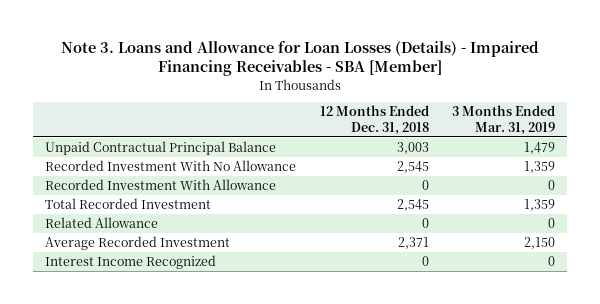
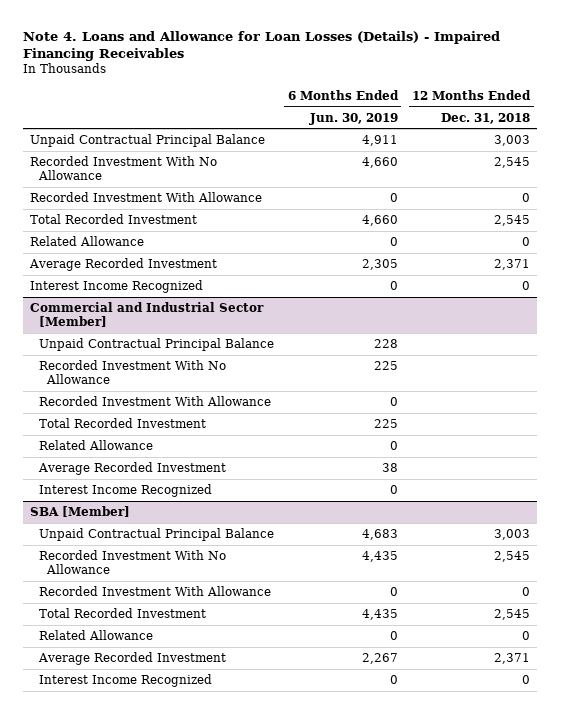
- Note 3. Loans and Allowance for Loan Losses (Details) - Impaired Financing Receivables - SBA [Member]
+ Note 4. Loans and Allowance for Loan Losses (Details) - Impaired Financing Receivables
- | 12 Months Ended Dec. 31, 2018 | 3 Months Ended Mar. 31, 2019
+ | 6 Months Ended Jun. 30, 2019 | 12 Months Ended Dec. 31, 2018
+ Commercial and Industrial Sector [Member]
+ Unpaid Contractual Principal Balance | 228 |
+ Recorded Investment With No Allowance | 225 |
+ Recorded Investment With Allowance | 0 |
+ Total Recorded Investment | 225 |
+ Related Allowance | 0 |
+ Average Recorded Investment | 38 |
+ Interest Income Recognized | 0 |
+ SBA [Member]
+ Unpaid Contractual Principal Balance | 4,683 | 3,003
+ Recorded Investment With No Allowance | 4,435 | 2,545
+ Recorded Investment With Allowance | 0 | 0
+ Total Recorded Investment | 4,435 | 2,545
+ Related Allowance | 0 | 0
+ Average Recorded Investment | 2,267 | 2,371
+ Interest Income Recognized | 0 | 0

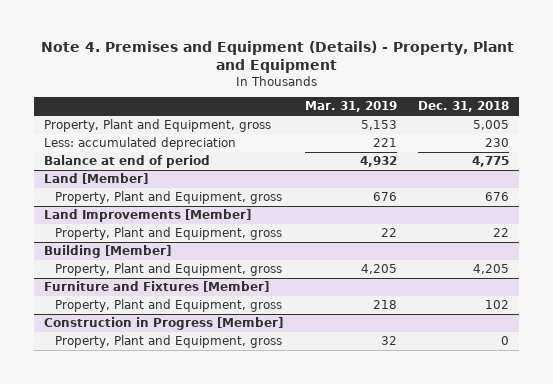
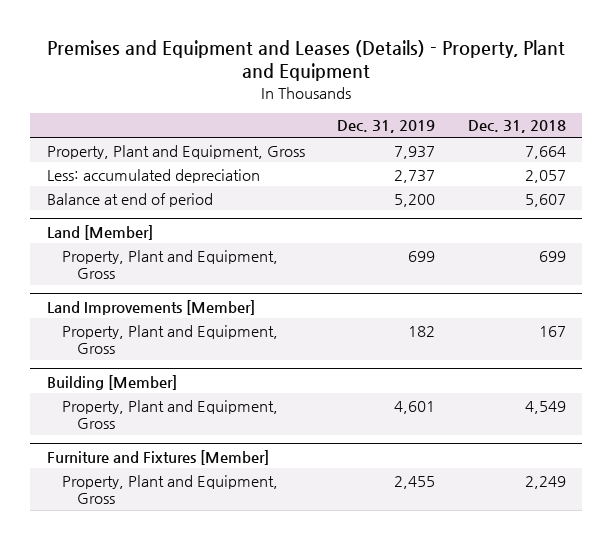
- Note 4. Premises and Equipment (Details) - Property, Plant and Equipment
+ Premises and Equipment and Leases (Details) - Property, Plant and Equipment
- | Mar. 31, 2019 | Dec. 31, 2018
+ | Dec. 31, 2019 | Dec. 31, 2018
- Property, Plant and Equipment, gross | 5,153 | 5,005
- Less: accumulated depreciation | 221 | 230
- Balance at end of period | 4,932 | 4,775
+ Property, Plant and Equipment, Gross | 7,937 | 7,664
+ Less: accumulated depreciation | 2,737 | 2,057
+ Balance at end of period | 5,200 | 5,607
@ Land [Member]
- Property, Plant and Equipment, gross | 676 | 676
+ Property, Plant and Equipment, Gross | 699 | 699
@ Land Improvements [Member]
- Property, Plant and Equipment, gross | 22 | 22
+ Property, Plant and Equipment, Gross | 182 | 167
@ Building [Member]
- Property, Plant and Equipment, gross | 4,205 | 4,205
+ Property, Plant and Equipment, Gross | 4,601 | 4,549
@ Furniture and Fixtures [Member]
- Property, Plant and Equipment, gross | 218 | 102
- Construction in Progress [Member]
- Property, Plant and Equipment, gross | 32 | 0
@ Furniture and Fixtures [Member]
+ Property, Plant and Equipment, Gross | 2,455 | 2,249

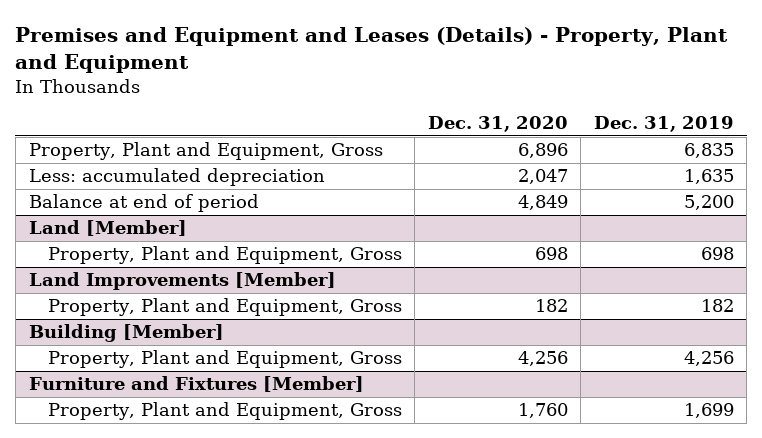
- | Dec. 31, 2019 | Dec. 31, 2018
+ | Dec. 31, 2020 | Dec. 31, 2019
- Property, Plant and Equipment, Gross | 7,937 | 7,664
- Less: accumulated depreciation | 2,737 | 2,057
+ Property, Plant and Equipment, Gross | 6,896 | 6,835
+ Less: accumulated depreciation | 2,047 | 1,635
@ Land [Member]
- Property, Plant and Equipment, Gross | 699 | 699
+ Property, Plant and Equipment, Gross | 698 | 698
@ Building [Member]
- Property, Plant and Equipment, Gross | 4,601 | 4,549
+ Property, Plant and Equipment, Gross | 4,256 | 4,256
@ Furniture and Fixtures [Member]
- Property, Plant and Equipment, Gross | 2,455 | 2,249
+ Property, Plant and Equipment, Gross | 1,760 | 1,699

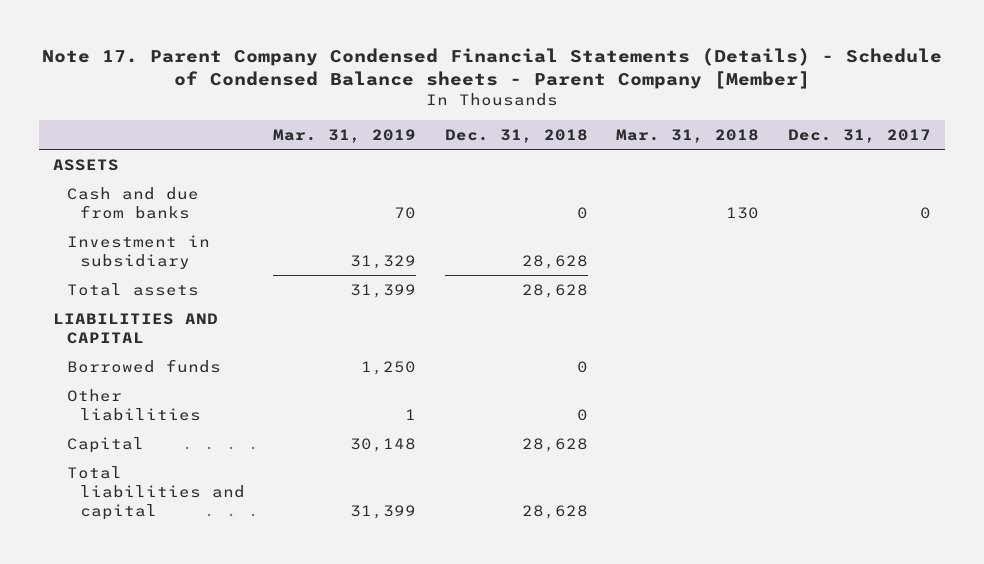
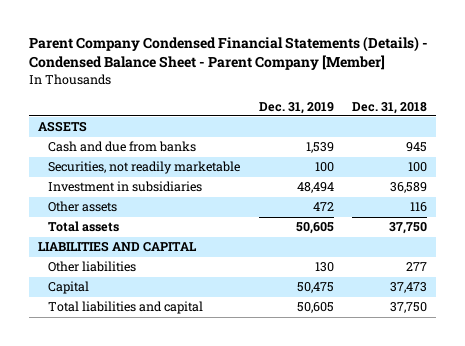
- Note 17. Parent Company Condensed Financial Statements (Details) - Schedule of Condensed Balance sheets - Parent Company [Member]
+ Parent Company Condensed Financial Statements (Details) - Condensed Balance Sheet - Parent Company [Member]
- | Mar. 31, 2019 | Dec. 31, 2018 | Mar. 31, 2018 | Dec. 31, 2017
+ | Dec. 31, 2019 | Dec. 31, 2018
- Cash and due from banks | 70 | 0 | 130 | 0
- Investment in subsidiary | 31,329 | 28,628 | |
- Total assets | 31,399 | 28,628 | |
+ Cash and due from banks | 1,539 | 945
+ Securities, not readily marketable | 100 | 100
+ Investment in subsidiaries | 48,494 | 36,589
+ Other assets | 472 | 116
+ Total assets | 50,605 | 37,750
- Borrowed funds | 1,250 | 0 | |
- Other liabilities | 1 | 0 | |
- Capital | 30,148 | 28,628 | |
- Total liabilities and capital | 31,399 | 28,628 | |
+ Other liabilities | 130 | 277
+ Capital | 50,475 | 37,473
+ Total liabilities and capital | 50,605 | 37,750

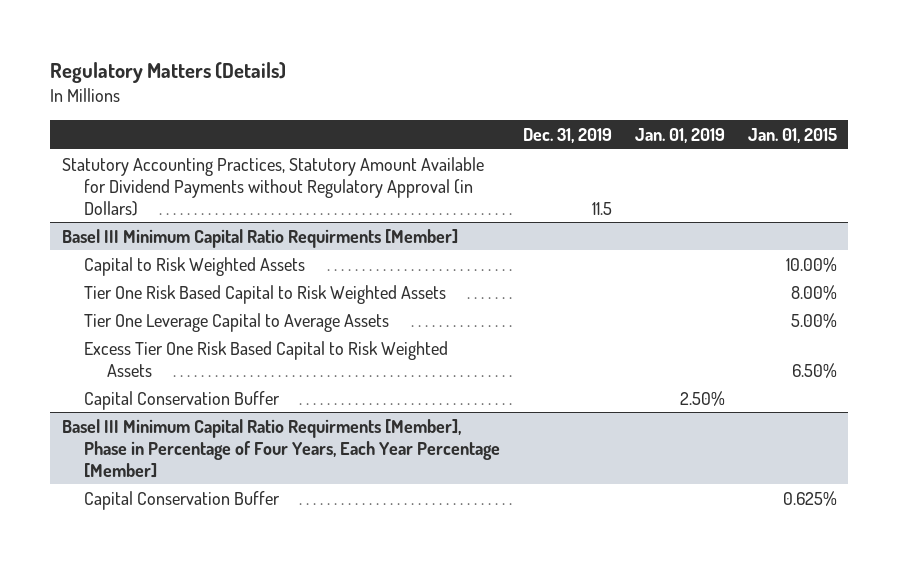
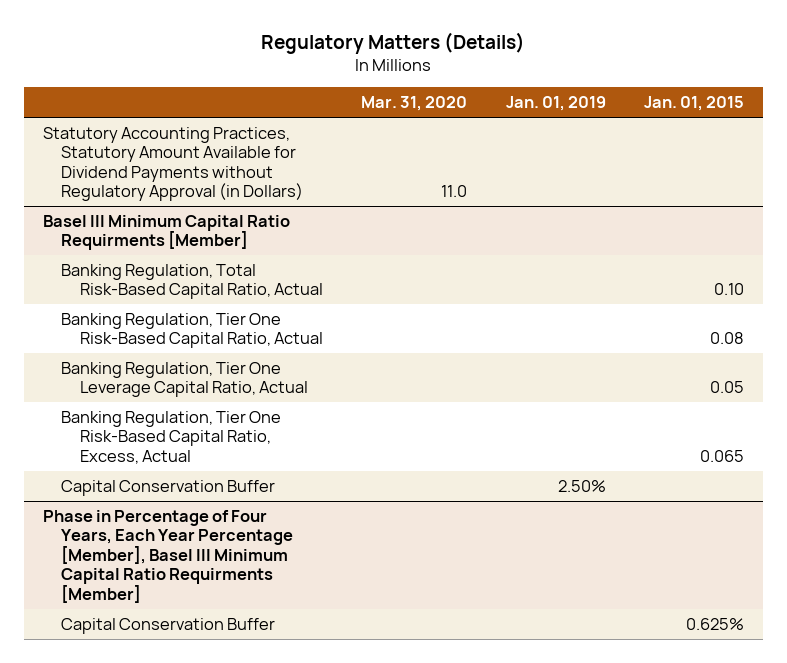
- | Dec. 31, 2019 | Jan. 01, 2019 | Jan. 01, 2015
+ | Mar. 31, 2020 | Jan. 01, 2019 | Jan. 01, 2015
@ Basel III Minimum Capital Ratio Requirments [Member]
- Capital to Risk Weighted Assets | | | 10.00%
- Tier One Risk Based Capital to Risk Weighted Assets | | | 8.00%
- Tier One Leverage Capital to Average Assets | | | 5.00%
- Excess Tier One Risk Based Capital to Risk Weighted Assets | | | 6.50%
+ Banking Regulation, Total Risk-Based Capital Ratio, Actual | | | 0.10
+ Banking Regulation, Tier One Risk-Based Capital Ratio, Actual | | | 0.08
+ Banking Regulation, Tier One Leverage Capital Ratio, Actual | | | 0.05
+ Banking Regulation, Tier One Risk-Based Capital Ratio, Excess, Actual | | | 0.065
- Basel III Minimum Capital Ratio Requirments [Member], Phase in Percentage of Four Years, Each Year Percentage [Member]
+ Phase in Percentage of Four Years, Each Year Percentage [Member], Basel III Minimum Capital Ratio Requirments [Member]

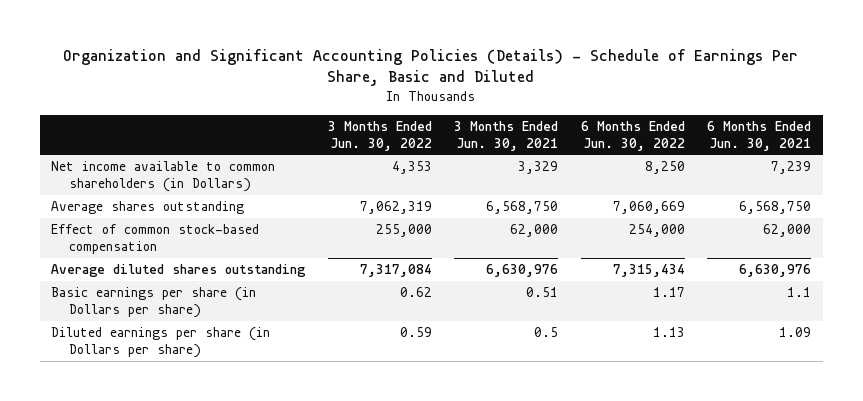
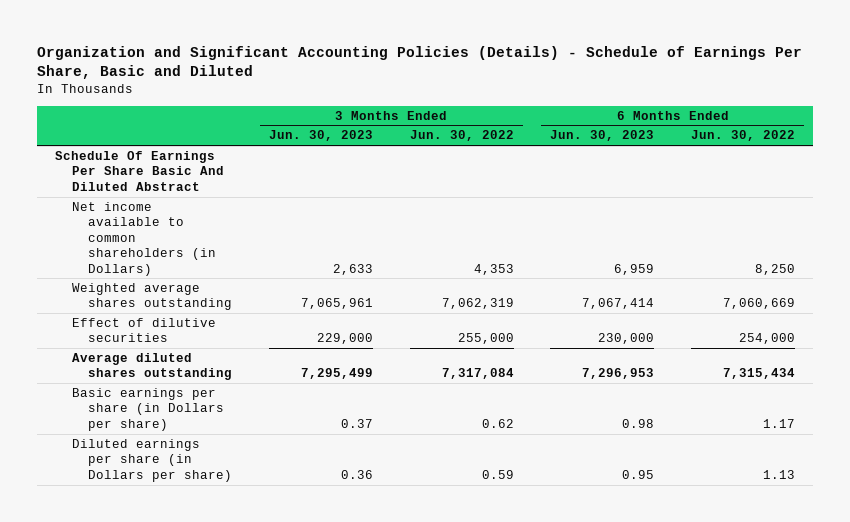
- | 3 Months Ended Jun. 30, 2022 | 3 Months Ended Jun. 30, 2021 | 6 Months Ended Jun. 30, 2022 | 6 Months Ended Jun. 30, 2021
+ | 3 Months Ended Jun. 30, 2023 | 3 Months Ended Jun. 30, 2022 | 6 Months Ended Jun. 30, 2023 | 6 Months Ended Jun. 30, 2022
+ Schedule Of Earnings Per Share Basic And Diluted Abstract
- Average shares outstanding | 7,062,319 | 6,568,750 | 7,060,669 | 6,568,750
- Effect of common stock-based compensation | 255,000 | 62,000 | 254,000 | 62,000
+ Weighted average shares outstanding | 7,065,961 | 7,062,319 | 7,067,414 | 7,060,669
+ Effect of dilutive securities | 229,000 | 255,000 | 230,000 | 254,000

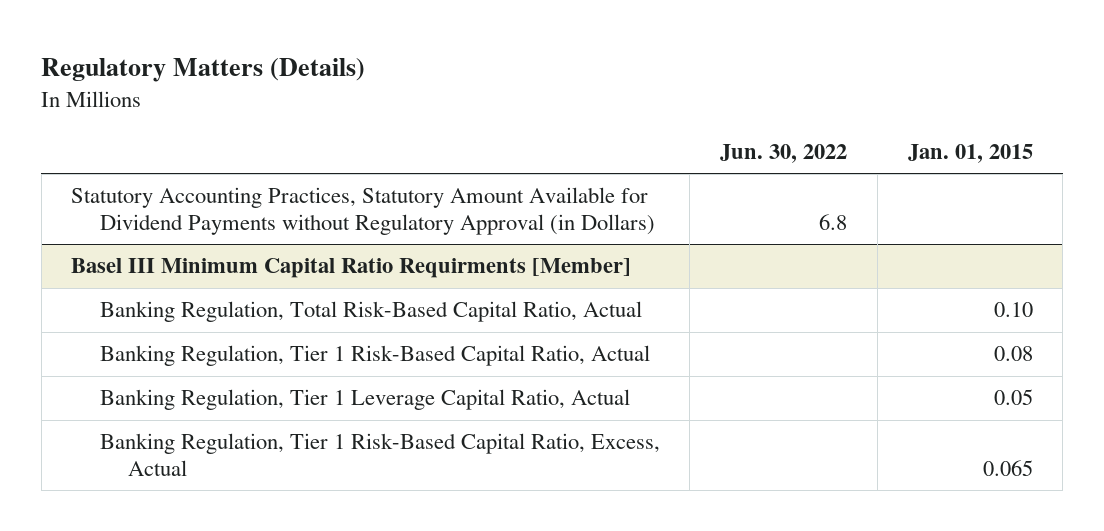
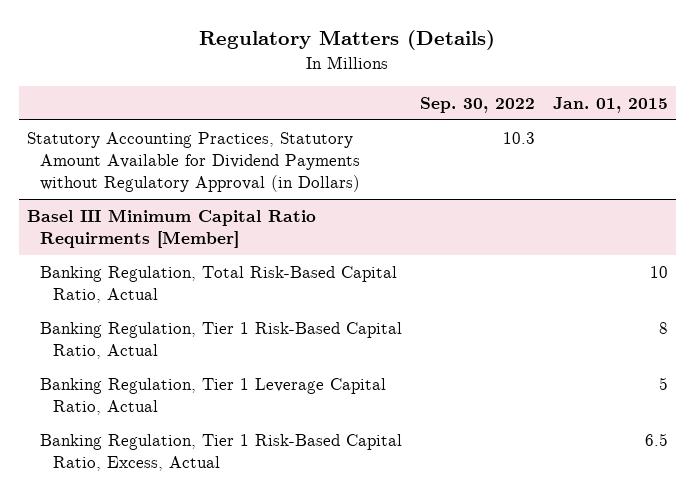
- | Jun. 30, 2022 | Jan. 01, 2015
+ | Sep. 30, 2022 | Jan. 01, 2015
@ Basel III Minimum Capital Ratio Requirments [Member]
- Banking Regulation, Total Risk-Based Capital Ratio, Actual | | 0.10
- Banking Regulation, Tier 1 Risk-Based Capital Ratio, Actual | | 0.08
- Banking Regulation, Tier 1 Leverage Capital Ratio, Actual | | 0.05
- Banking Regulation, Tier 1 Risk-Based Capital Ratio, Excess, Actual | | 0.065
+ Banking Regulation, Total Risk-Based Capital Ratio, Actual | | 10
+ Banking Regulation, Tier 1 Risk-Based Capital Ratio, Actual | | 8
+ Banking Regulation, Tier 1 Leverage Capital Ratio, Actual | | 5
+ Banking Regulation, Tier 1 Risk-Based Capital Ratio, Excess, Actual | | 6.5

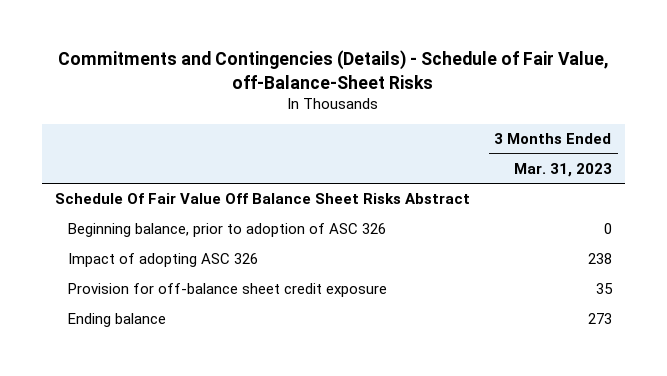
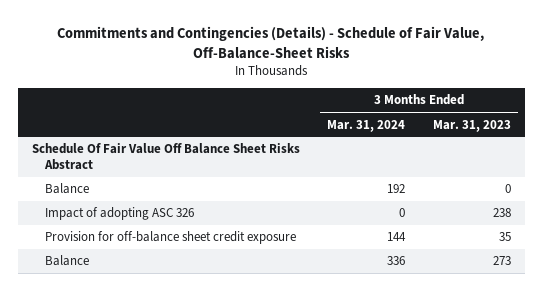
- Commitments and Contingencies (Details) - Schedule of Fair Value, off-Balance-Sheet Risks
+ Commitments and Contingencies (Details) - Schedule of Fair Value, Off-Balance-Sheet Risks
- | 3 Months Ended Mar. 31, 2023
+ | 3 Months Ended Mar. 31, 2024 | 3 Months Ended Mar. 31, 2023
- Beginning balance, prior to adoption of ASC 326 | 0
+ Balance | 192 | 0
- Ending balance | 273
+ Balance | 336 | 273

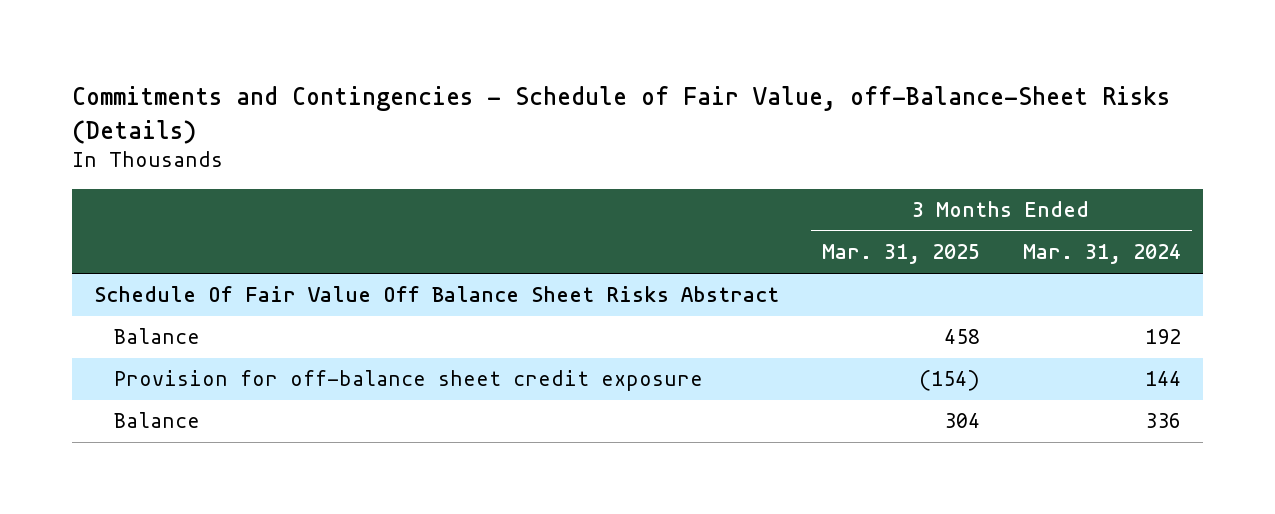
- Commitments and Contingencies (Details) - Schedule of Fair Value, Off-Balance-Sheet Risks
+ Commitments and Contingencies - Schedule of Fair Value, off-Balance-Sheet Risks (Details)
- | 3 Months Ended Mar. 31, 2024 | 3 Months Ended Mar. 31, 2023
+ | 3 Months Ended Mar. 31, 2025 | 3 Months Ended Mar. 31, 2024
- Impact of adopting ASC 326 | 0 | 238

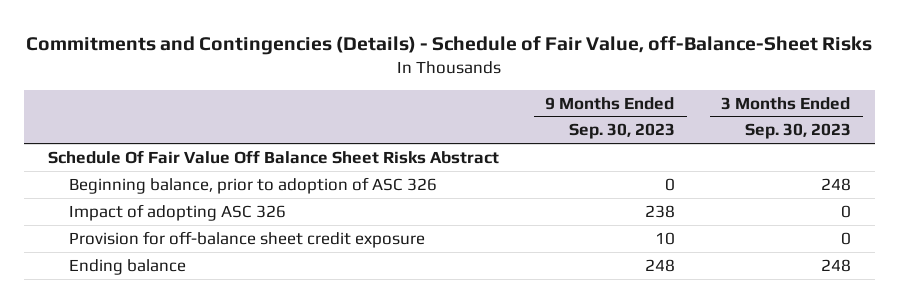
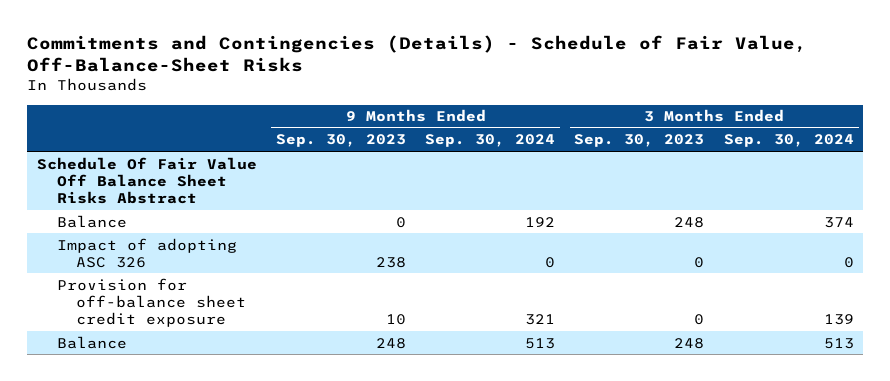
- Commitments and Contingencies (Details) - Schedule of Fair Value, off-Balance-Sheet Risks
+ Commitments and Contingencies (Details) - Schedule of Fair Value, Off-Balance-Sheet Risks
- | 9 Months Ended Sep. 30, 2023 | 3 Months Ended Sep. 30, 2023
+ | 9 Months Ended Sep. 30, 2023 | 9 Months Ended Sep. 30, 2024 | 3 Months Ended Sep. 30, 2023 | 3 Months Ended Sep. 30, 2024
- Beginning balance, prior to adoption of ASC 326 | 0 | 248
+ Balance | 0 | 192 | 248 | 374
- Ending balance | 248 | 248
+ Balance | 248 | 513 | 248 | 513

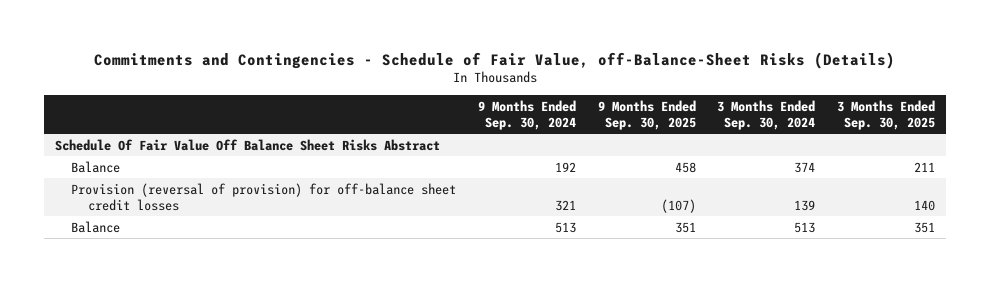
- Commitments and Contingencies (Details) - Schedule of Fair Value, Off-Balance-Sheet Risks
+ Commitments and Contingencies - Schedule of Fair Value, off-Balance-Sheet Risks (Details)
- | 9 Months Ended Sep. 30, 2023 | 9 Months Ended Sep. 30, 2024 | 3 Months Ended Sep. 30, 2023 | 3 Months Ended Sep. 30, 2024
+ | 9 Months Ended Sep. 30, 2024 | 9 Months Ended Sep. 30, 2025 | 3 Months Ended Sep. 30, 2024 | 3 Months Ended Sep. 30, 2025
- Impact of adopting ASC 326 | 238 | 0 | 0 | 0
- Provision for off-balance sheet credit exposure | 10 | 321 | 0 | 139
+ Provision (reversal of provision) for off-balance sheet credit losses | 321 | (107) | 139 | 140

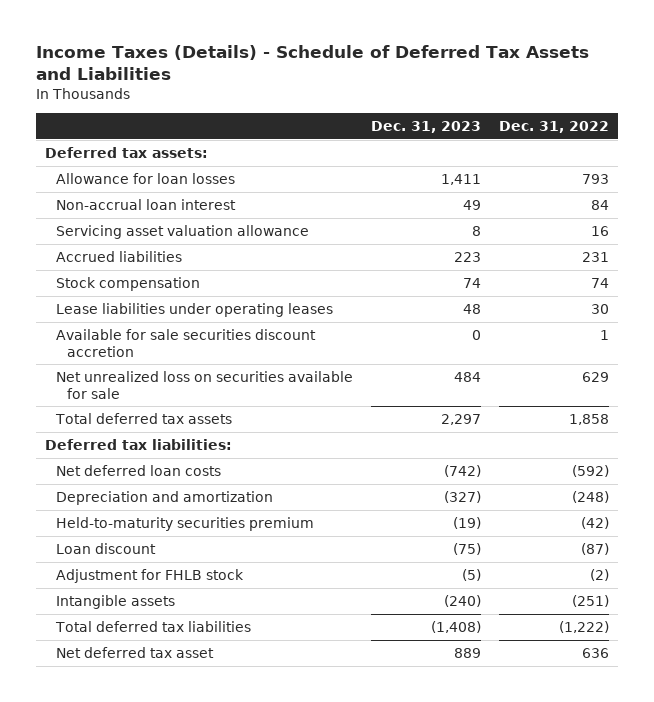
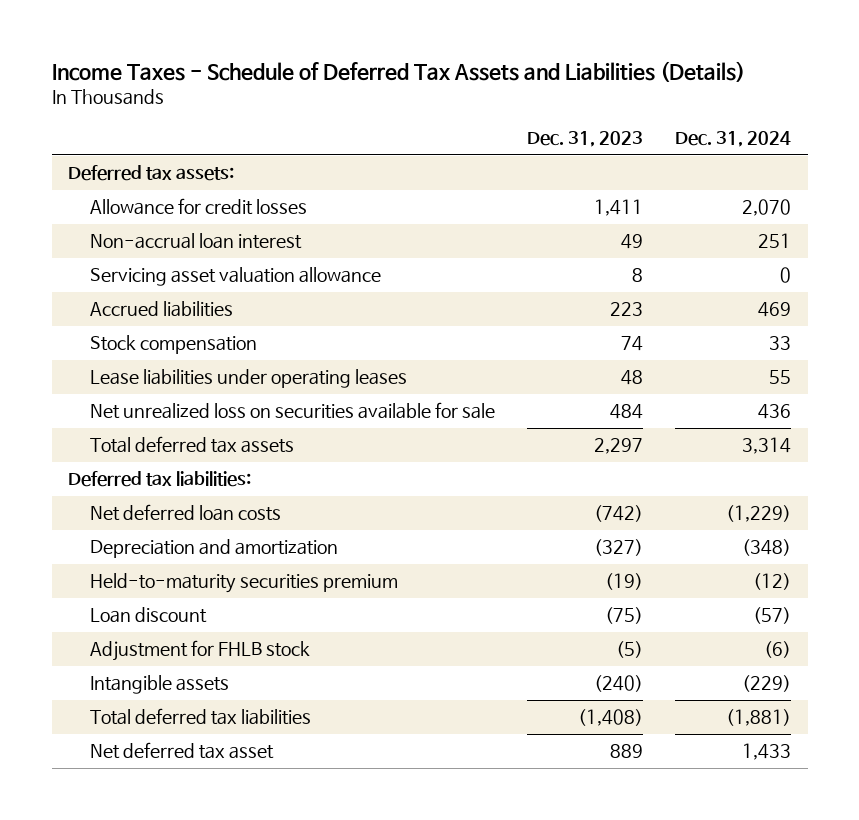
- Income Taxes (Details) - Schedule of Deferred Tax Assets and Liabilities
+ Income Taxes - Schedule of Deferred Tax Assets and Liabilities (Details)
- | Dec. 31, 2023 | Dec. 31, 2022
+ | Dec. 31, 2023 | Dec. 31, 2024
- Allowance for loan losses | 1,411 | 793
+ Allowance for credit losses | 1,411 | 2,070
- Available for sale securities discount accretion | 0 | 1

